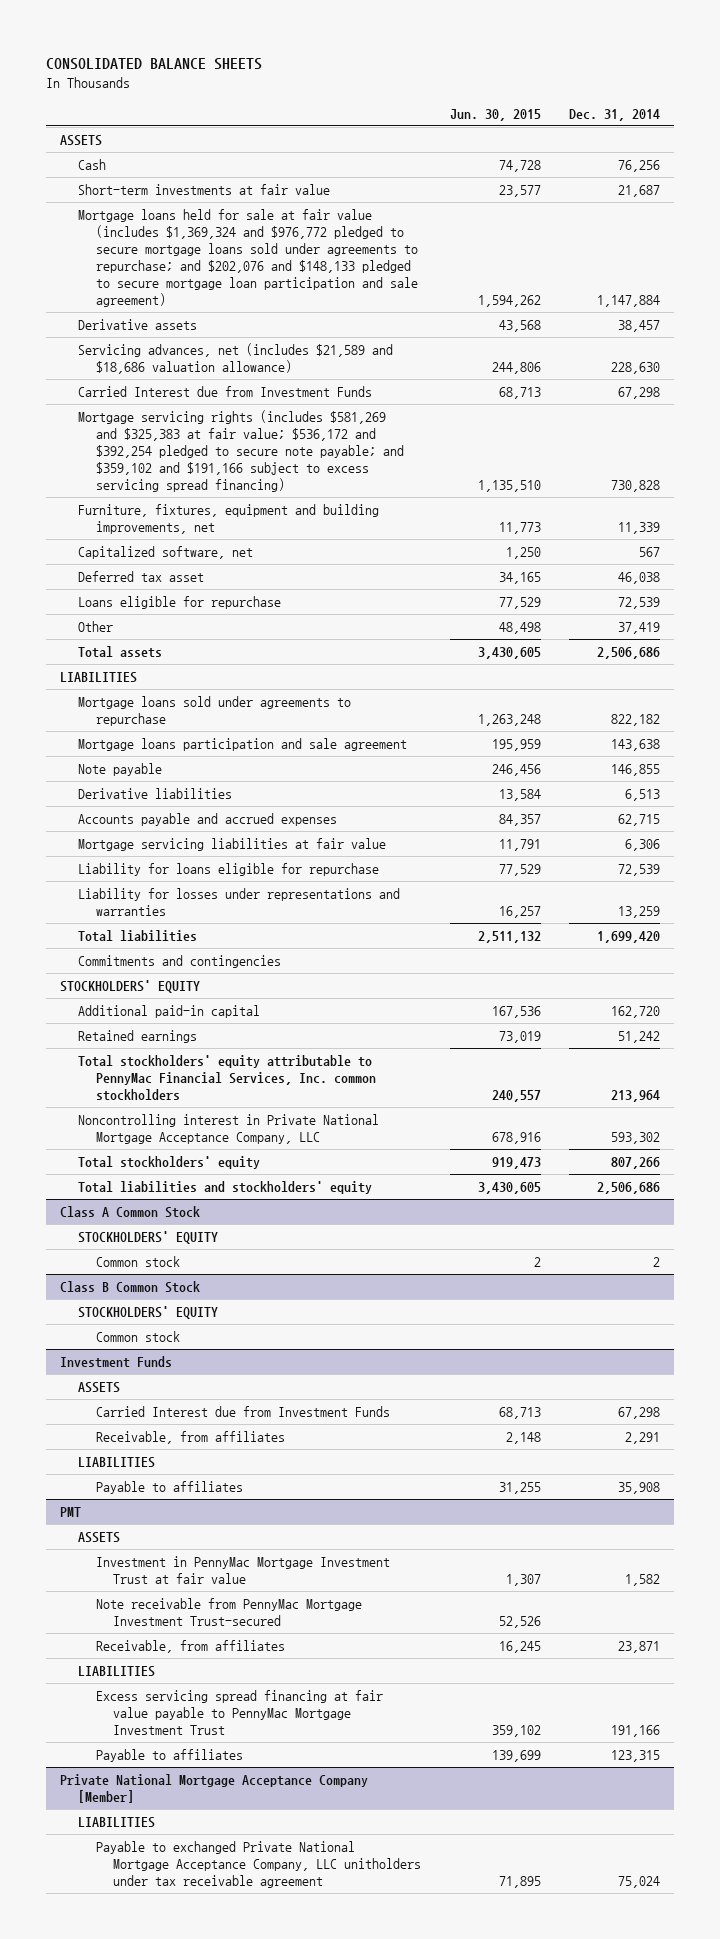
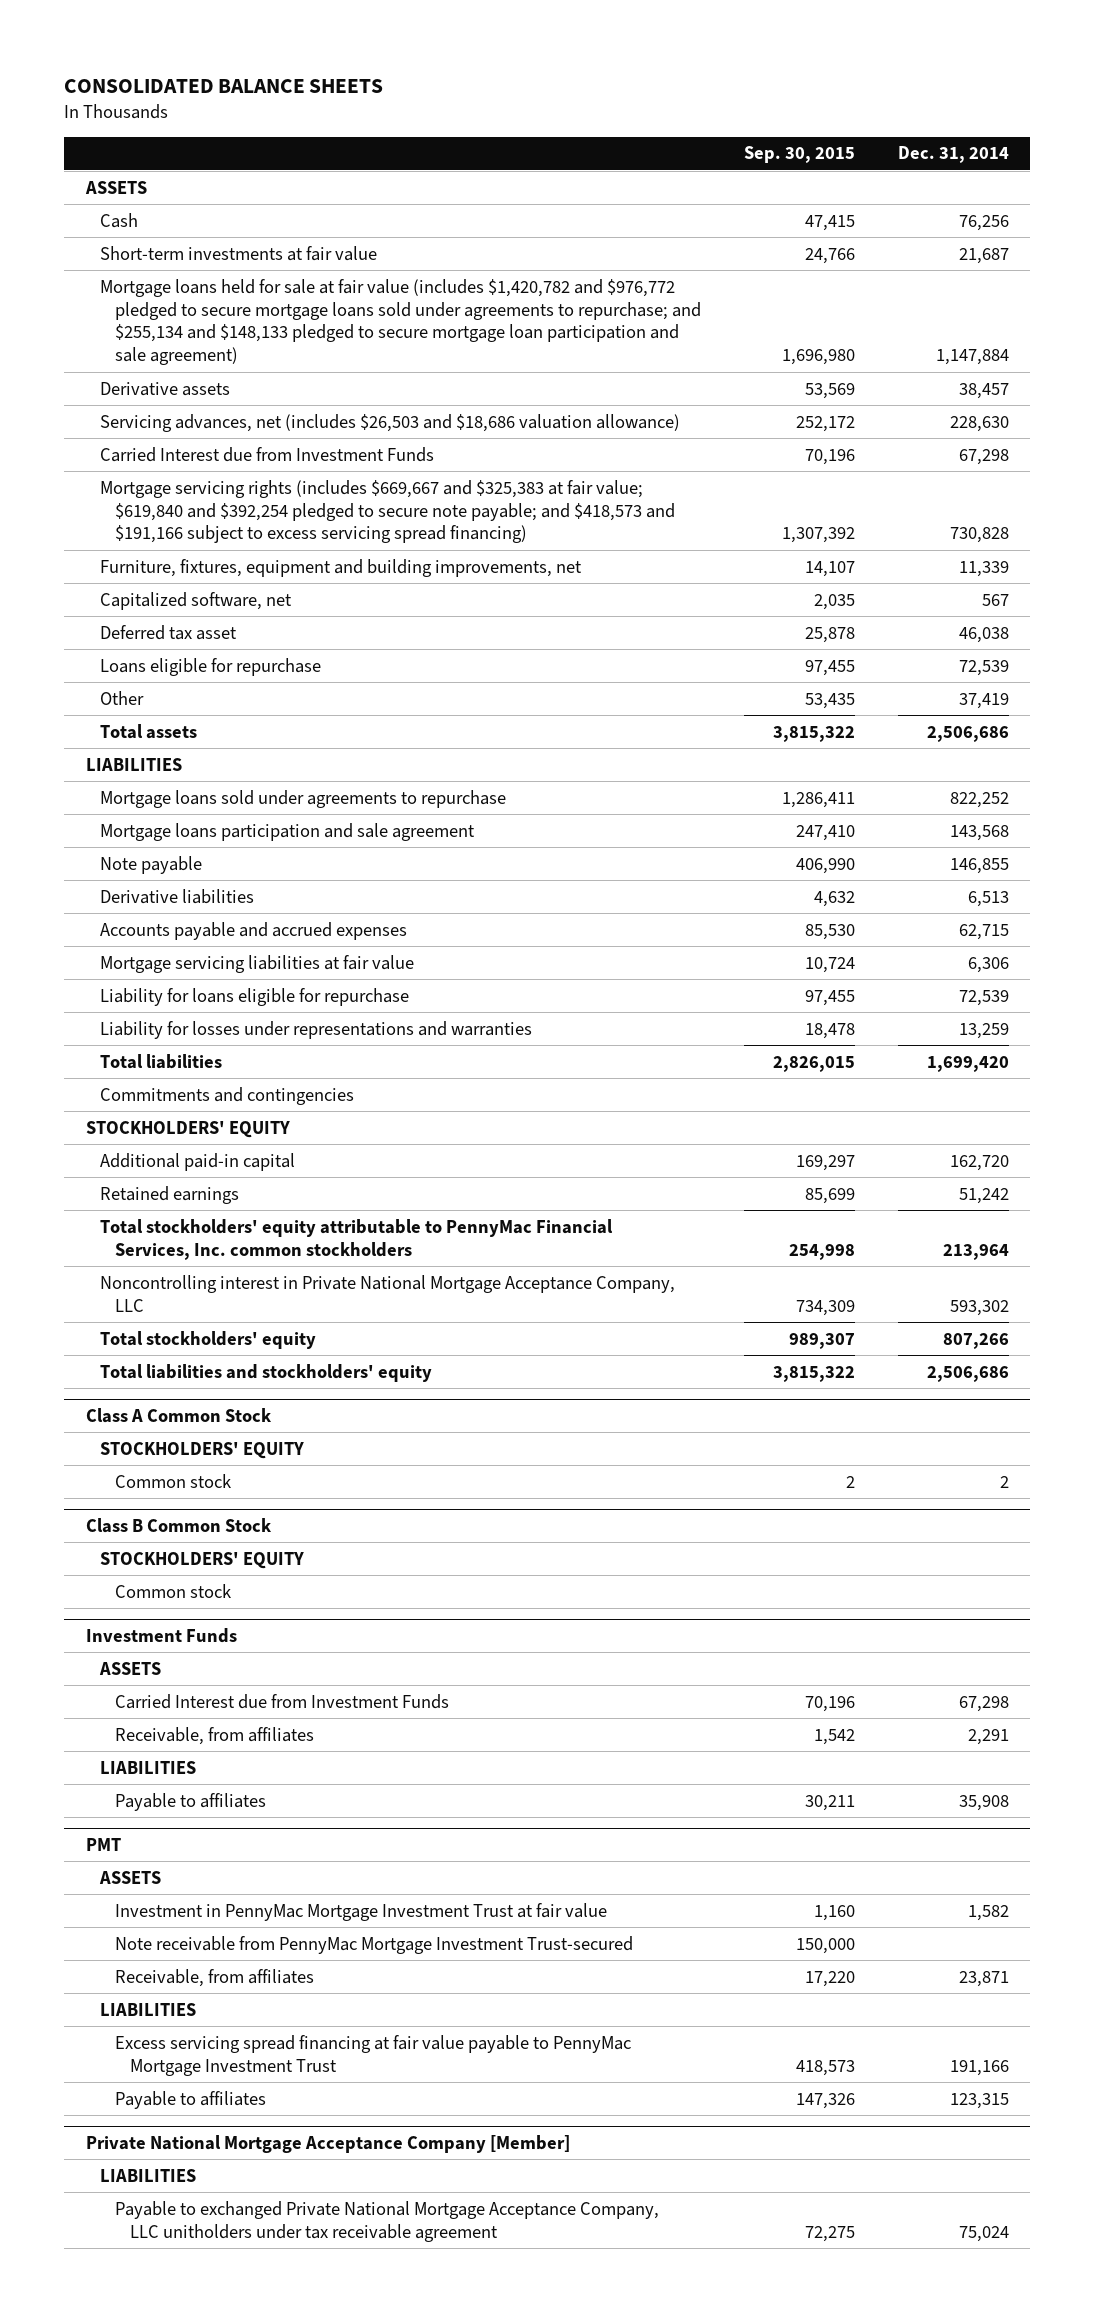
- | Jun. 30, 2015 | Dec. 31, 2014
+ | Sep. 30, 2015 | Dec. 31, 2014
- Mortgage loans held for sale at fair value (includes $1,369,324 and $976,772 pledged to secure mortgage loans sold under agreements to repurchase; and $202,076 and $148,133 pledged to secure mortgage loan participation and sale agreement) | 1,594,262 | 1,147,884
+ Mortgage loans held for sale at fair value (includes $1,420,782 and $976,772 pledged to secure mortgage loans sold under agreements to repurchase; and $255,134 and $148,133 pledged to secure mortgage loan participation and sale agreement) | 1,696,980 | 1,147,884
- Servicing advances, net (includes $21,589 and $18,686 valuation allowance) | 244,806 | 228,630
+ Servicing advances, net (includes $26,503 and $18,686 valuation allowance) | 252,172 | 228,630
- Mortgage servicing rights (includes $581,269 and $325,383 at fair value; $536,172 and $392,254 pledged to secure note payable; and $359,102 and $191,166 subject to excess servicing spread financing) | 1,135,510 | 730,828
+ Mortgage servicing rights (includes $669,667 and $325,383 at fair value; $619,840 and $392,254 pledged to secure note payable; and $418,573 and $191,166 subject to excess servicing spread financing) | 1,307,392 | 730,828
- Mortgage loans sold under agreements to repurchase | 1,263,248 | 822,182
- Mortgage loans participation and sale agreement | 195,959 | 143,638
+ Mortgage loans sold under agreements to repurchase | 1,286,411 | 822,252
+ Mortgage loans participation and sale agreement | 247,410 | 143,568

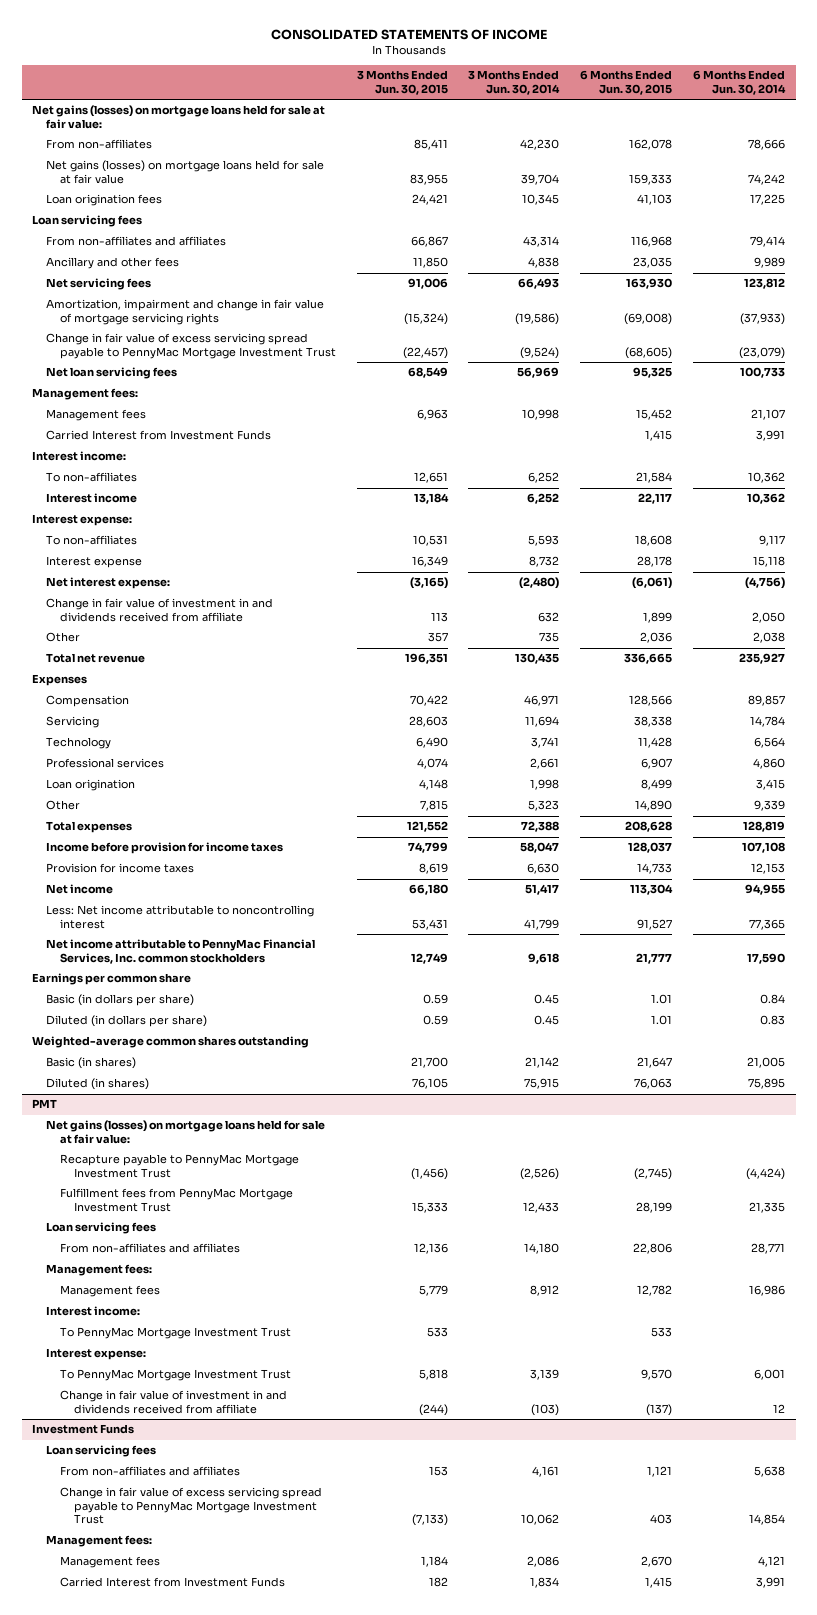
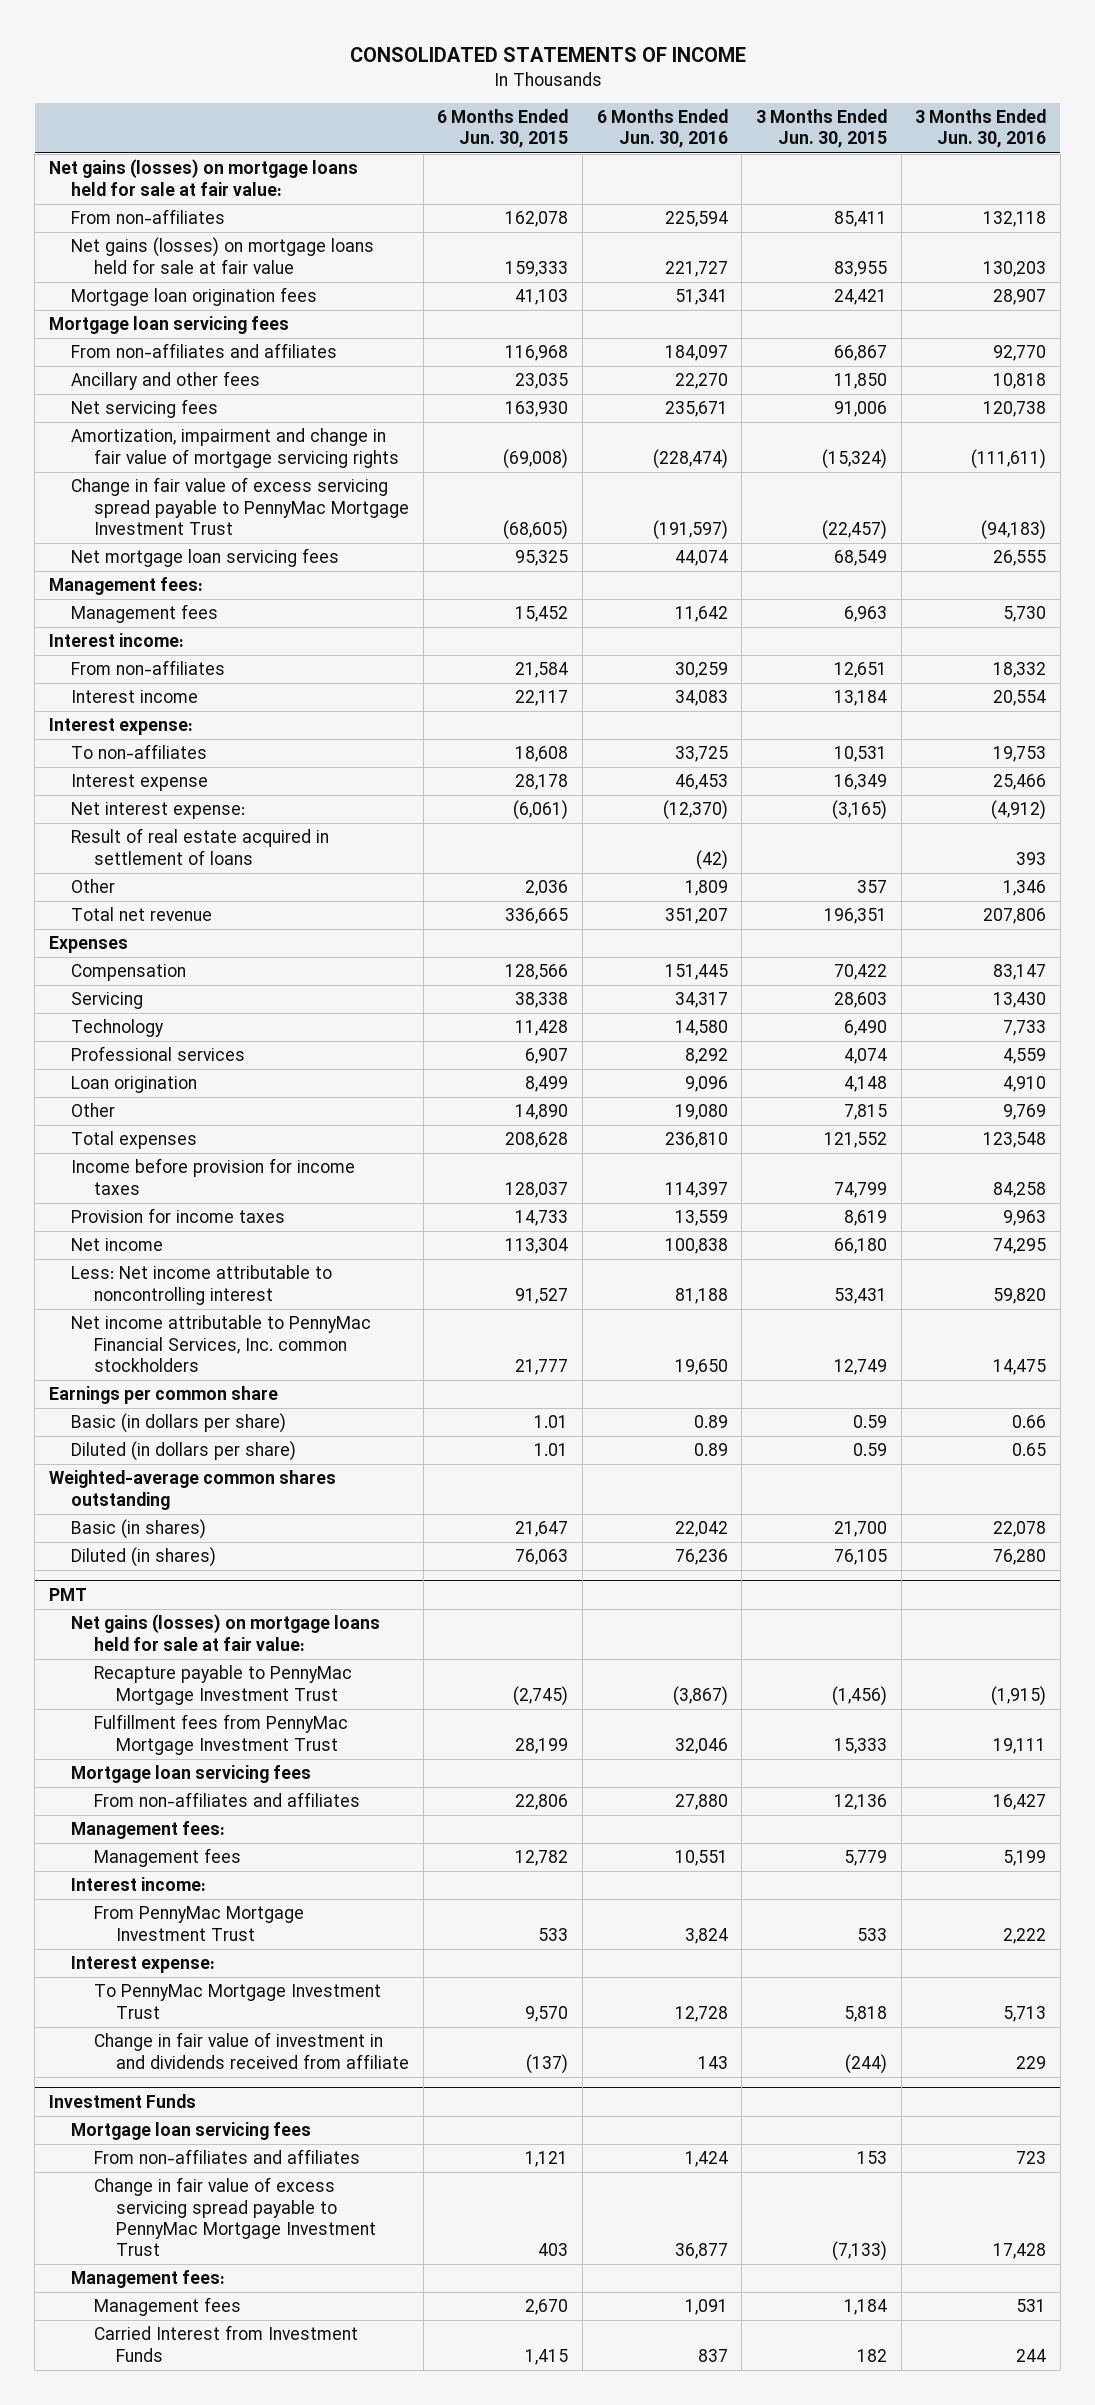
- | 3 Months Ended Jun. 30, 2015 | 3 Months Ended Jun. 30, 2014 | 6 Months Ended Jun. 30, 2015 | 6 Months Ended Jun. 30, 2014
+ | 6 Months Ended Jun. 30, 2015 | 6 Months Ended Jun. 30, 2016 | 3 Months Ended Jun. 30, 2015 | 3 Months Ended Jun. 30, 2016
- Loan origination fees | 24,421 | 10,345 | 41,103 | 17,225
- Loan servicing fees
+ Mortgage loan origination fees | 41,103 | 51,341 | 24,421 | 28,907
+ Mortgage loan servicing fees
- Net loan servicing fees | 68,549 | 56,969 | 95,325 | 100,733
+ Net mortgage loan servicing fees | 95,325 | 44,074 | 68,549 | 26,555
- Carried Interest from Investment Funds | | | 1,415 | 3,991
- To non-affiliates | 12,651 | 6,252 | 21,584 | 10,362
+ From non-affiliates | 21,584 | 30,259 | 12,651 | 18,332
- Change in fair value of investment in and dividends received from affiliate | 113 | 632 | 1,899 | 2,050
+ Result of real estate acquired in settlement of loans | | (42) | | 393
@ PMT
- Loan servicing fees
+ Mortgage loan servicing fees
- To PennyMac Mortgage Investment Trust | 533 | | 533 |
+ From PennyMac Mortgage Investment Trust | 533 | 3,824 | 533 | 2,222
@ Investment Funds
- Loan servicing fees
+ Mortgage loan servicing fees

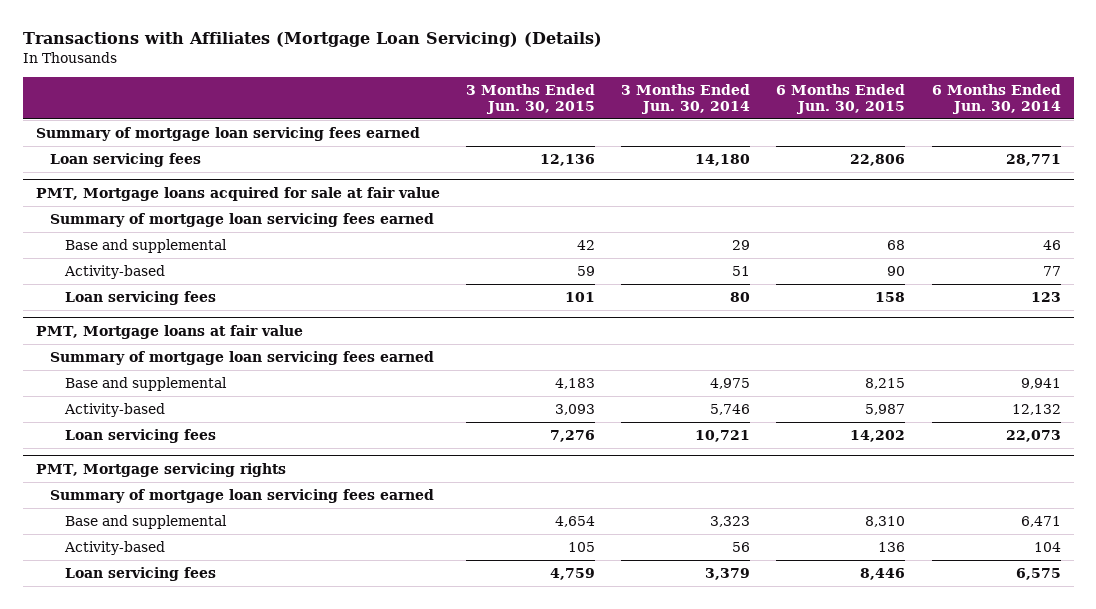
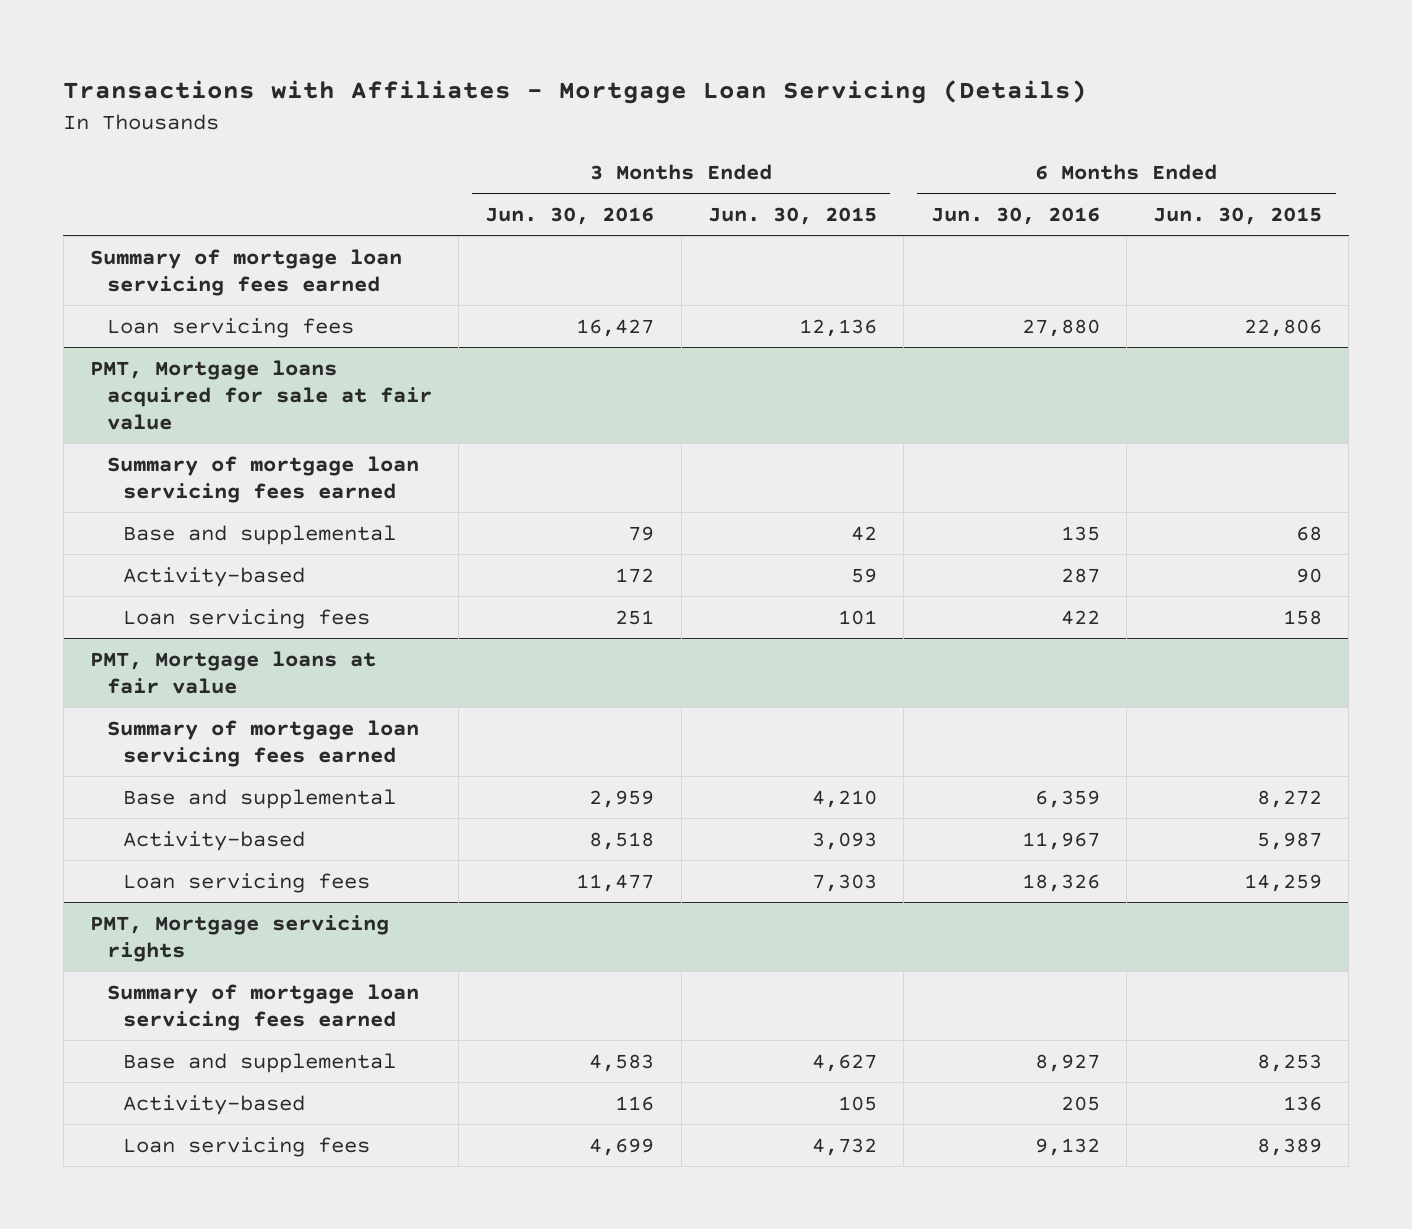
- Transactions with Affiliates (Mortgage Loan Servicing) (Details)
+ Transactions with Affiliates - Mortgage Loan Servicing (Details)
- | 3 Months Ended Jun. 30, 2015 | 3 Months Ended Jun. 30, 2014 | 6 Months Ended Jun. 30, 2015 | 6 Months Ended Jun. 30, 2014
+ | 3 Months Ended Jun. 30, 2016 | 3 Months Ended Jun. 30, 2015 | 6 Months Ended Jun. 30, 2016 | 6 Months Ended Jun. 30, 2015
@ PMT, Mortgage loans at fair value
- Base and supplemental | 4,183 | 4,975 | 8,215 | 9,941
+ Base and supplemental | 2,959 | 4,210 | 6,359 | 8,272
- Loan servicing fees | 7,276 | 10,721 | 14,202 | 22,073
+ Loan servicing fees | 11,477 | 7,303 | 18,326 | 14,259
@ PMT, Mortgage servicing rights
- Base and supplemental | 4,654 | 3,323 | 8,310 | 6,471
+ Base and supplemental | 4,583 | 4,627 | 8,927 | 8,253
- Loan servicing fees | 4,759 | 3,379 | 8,446 | 6,575
+ Loan servicing fees | 4,699 | 4,732 | 9,132 | 8,389

